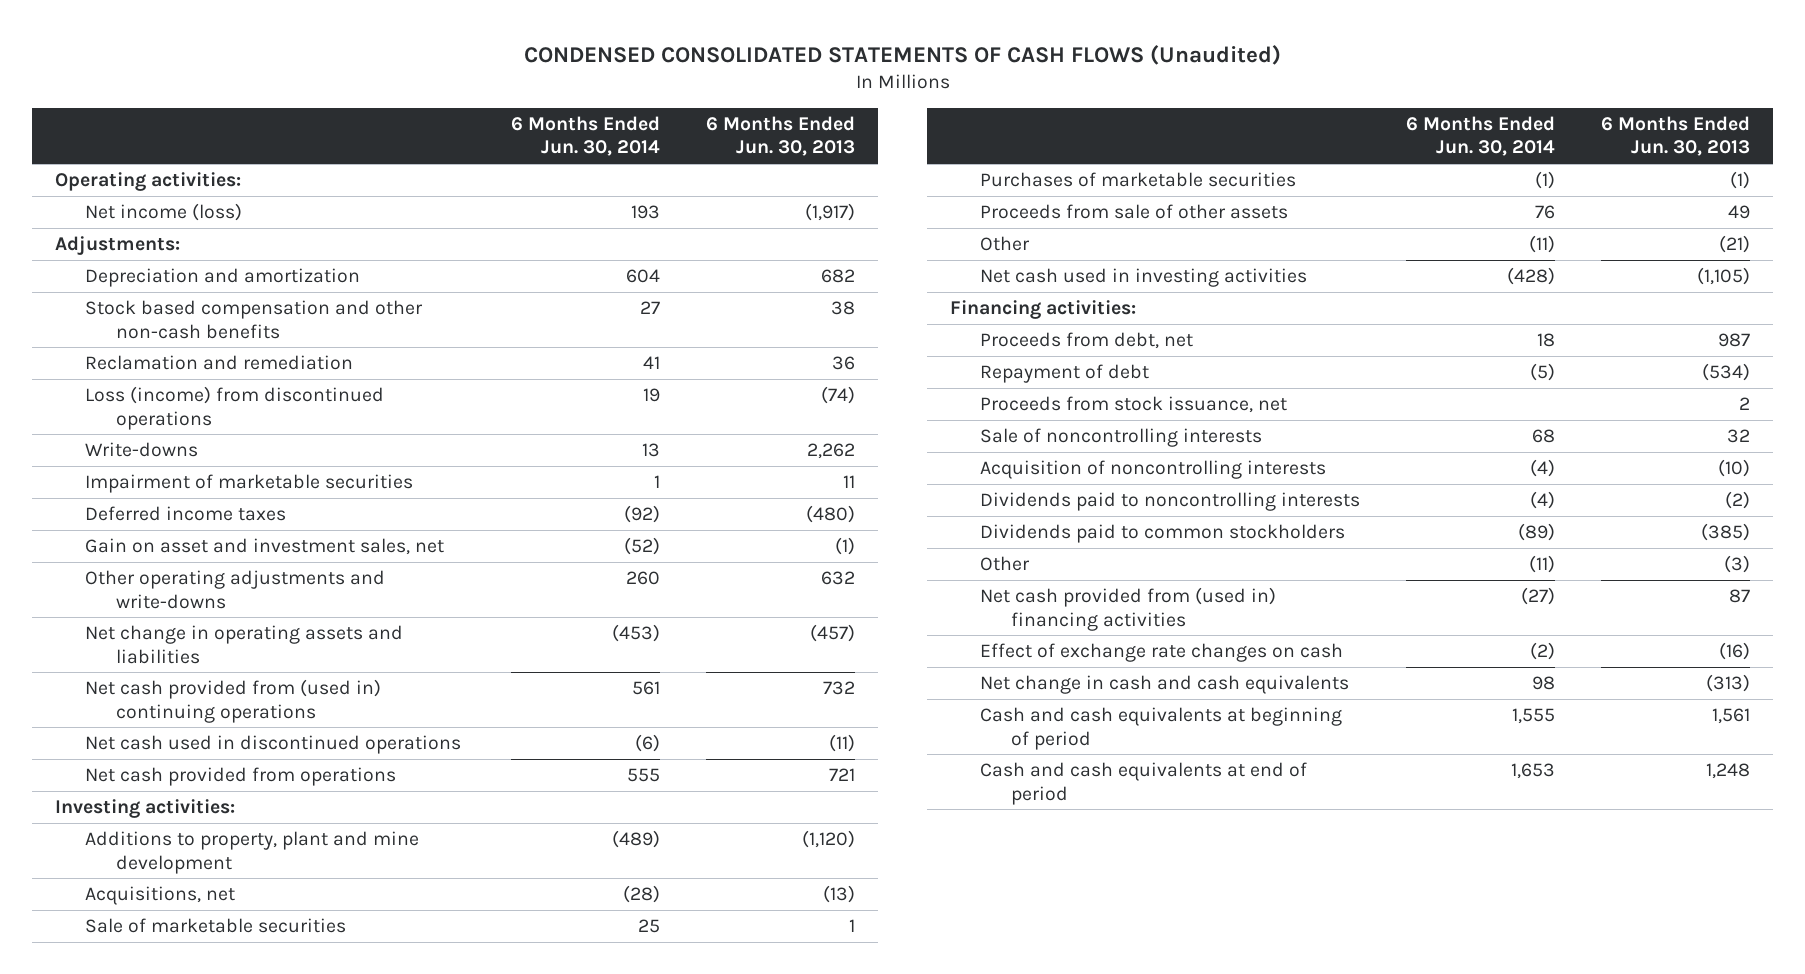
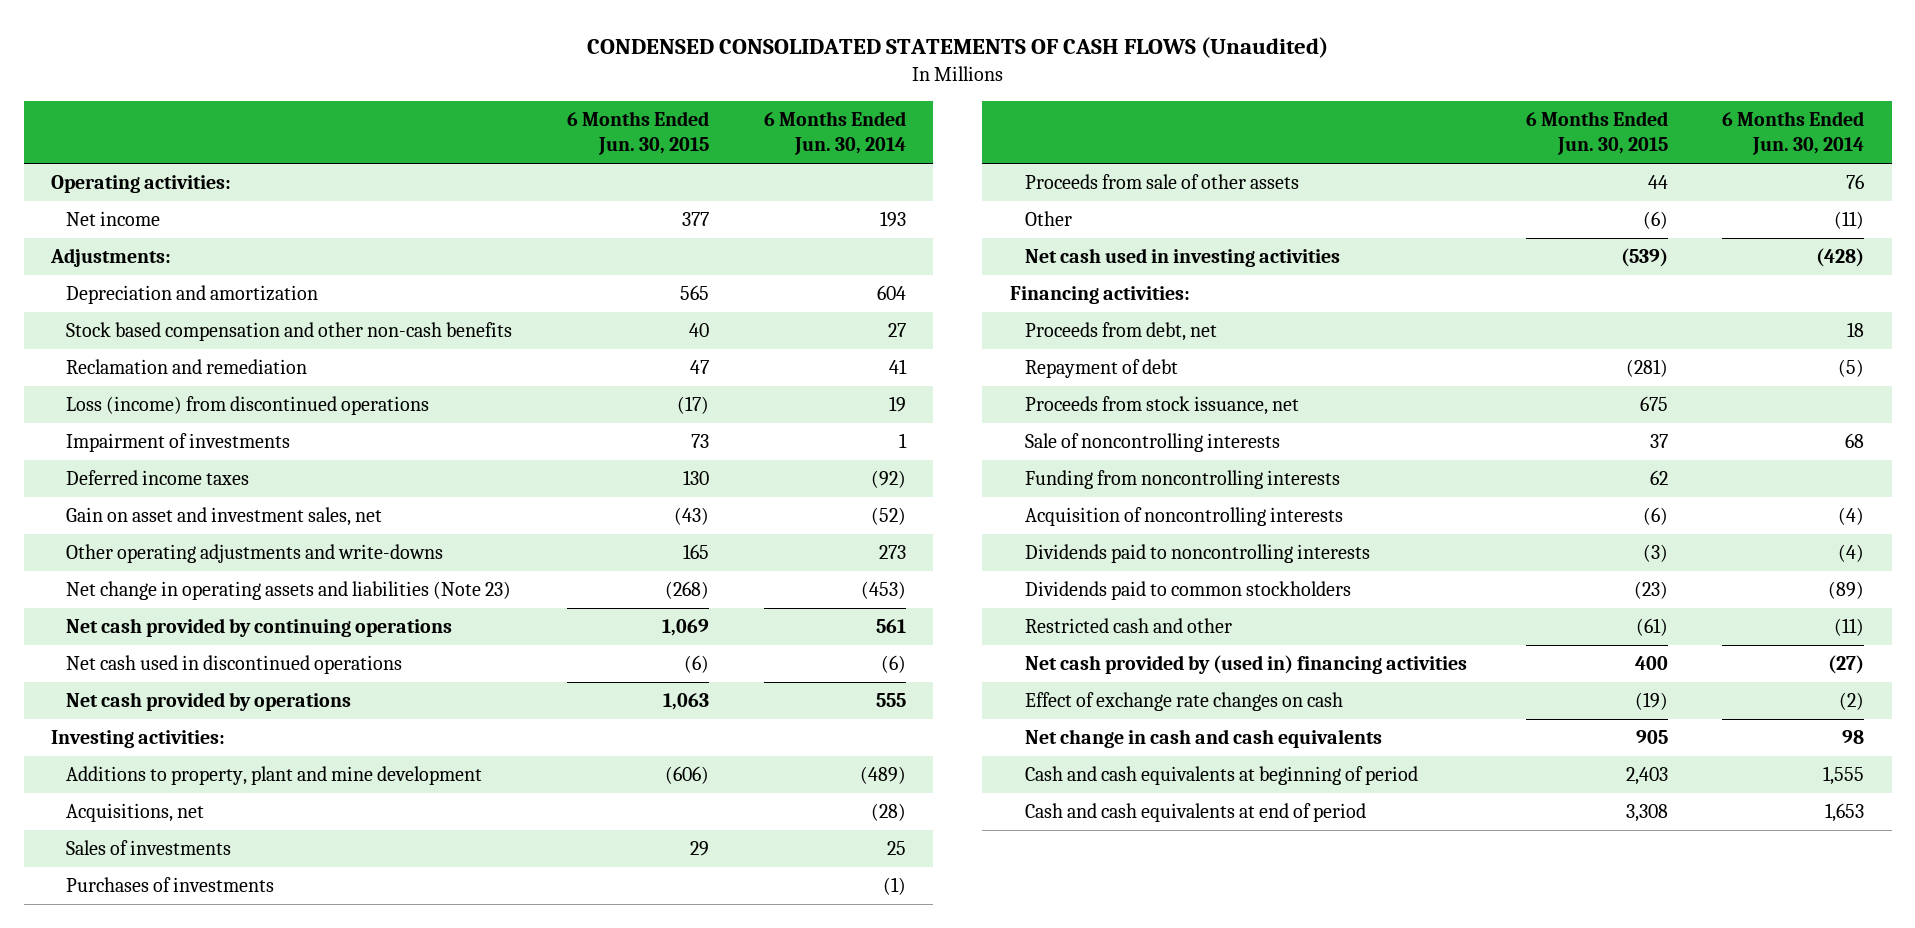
- | 6 Months Ended Jun. 30, 2014 | 6 Months Ended Jun. 30, 2013
+ | 6 Months Ended Jun. 30, 2015 | 6 Months Ended Jun. 30, 2014
- Net income (loss) | 193 | (1,917)
+ Net income | 377 | 193
- Write-downs | 13 | 2,262
- Impairment of marketable securities | 1 | 11
+ Impairment of investments | 73 | 1
- Other operating adjustments and write-downs | 260 | 632
- Net change in operating assets and liabilities | (453) | (457)
- Net cash provided from (used in) continuing operations | 561 | 732
+ Other operating adjustments and write-downs | 165 | 273
+ Net change in operating assets and liabilities (Note 23) | (268) | (453)
+ Net cash provided by continuing operations | 1,069 | 561
- Net cash provided from operations | 555 | 721
+ Net cash provided by operations | 1,063 | 555
- Sale of marketable securities | 25 | 1
- Purchases of marketable securities | (1) | (1)
+ Sales of investments | 29 | 25
+ Purchases of investments | | (1)
+ Funding from noncontrolling interests | 62 |
- Other | (11) | (3)
- Net cash provided from (used in) financing activities | (27) | 87
+ Restricted cash and other | (61) | (11)
+ Net cash provided by (used in) financing activities | 400 | (27)

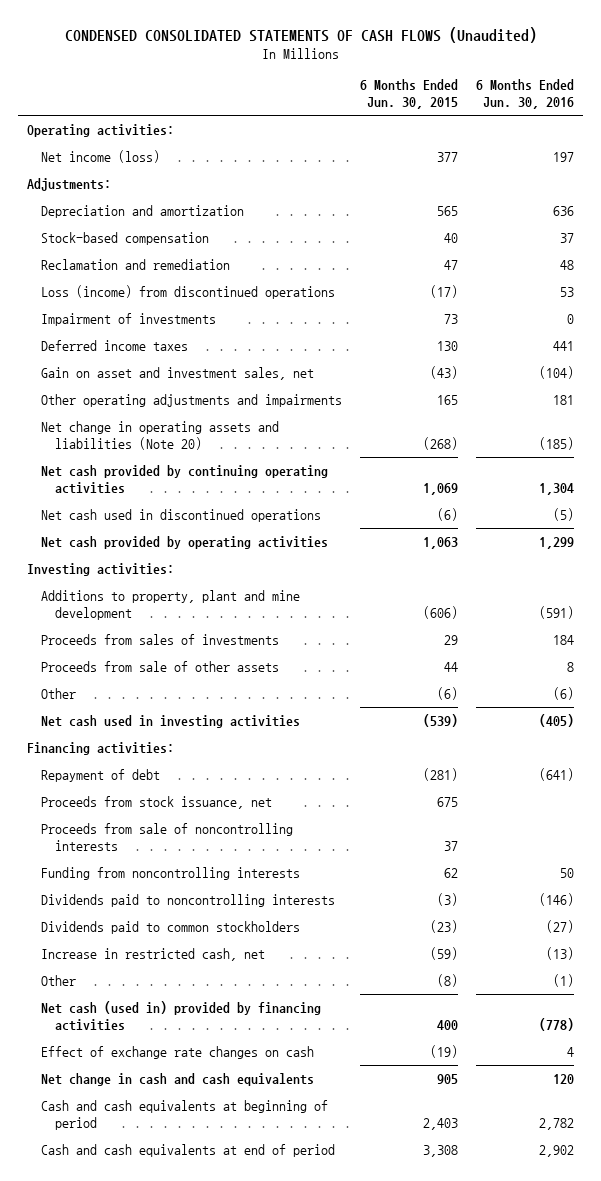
- | 6 Months Ended Jun. 30, 2015 | 6 Months Ended Jun. 30, 2014
+ | 6 Months Ended Jun. 30, 2015 | 6 Months Ended Jun. 30, 2016
- Net income | 377 | 193
+ Net income (loss) | 377 | 197
- Stock based compensation and other non-cash benefits | 40 | 27
+ Stock-based compensation | 40 | 37
- Other operating adjustments and write-downs | 165 | 273
- Net change in operating assets and liabilities (Note 23) | (268) | (453)
- Net cash provided by continuing operations | 1,069 | 561
+ Other operating adjustments and impairments | 165 | 181
+ Net change in operating assets and liabilities (Note 20) | (268) | (185)
+ Net cash provided by continuing operating activities | 1,069 | 1,304
- Net cash provided by operations | 1,063 | 555
+ Net cash provided by operating activities | 1,063 | 1,299
- Acquisitions, net | | (28)
- Sales of investments | 29 | 25
- Purchases of investments | | (1)
+ Proceeds from sales of investments | 29 | 184
- Proceeds from debt, net | | 18
- Sale of noncontrolling interests | 37 | 68
+ Proceeds from sale of noncontrolling interests | 37 |
- Acquisition of noncontrolling interests | (6) | (4)
- Restricted cash and other | (61) | (11)
- Net cash provided by (used in) financing activities | 400 | (27)
+ Increase in restricted cash, net | (59) | (13)
+ Other | (8) | (1)
+ Net cash (used in) provided by financing activities | 400 | (778)

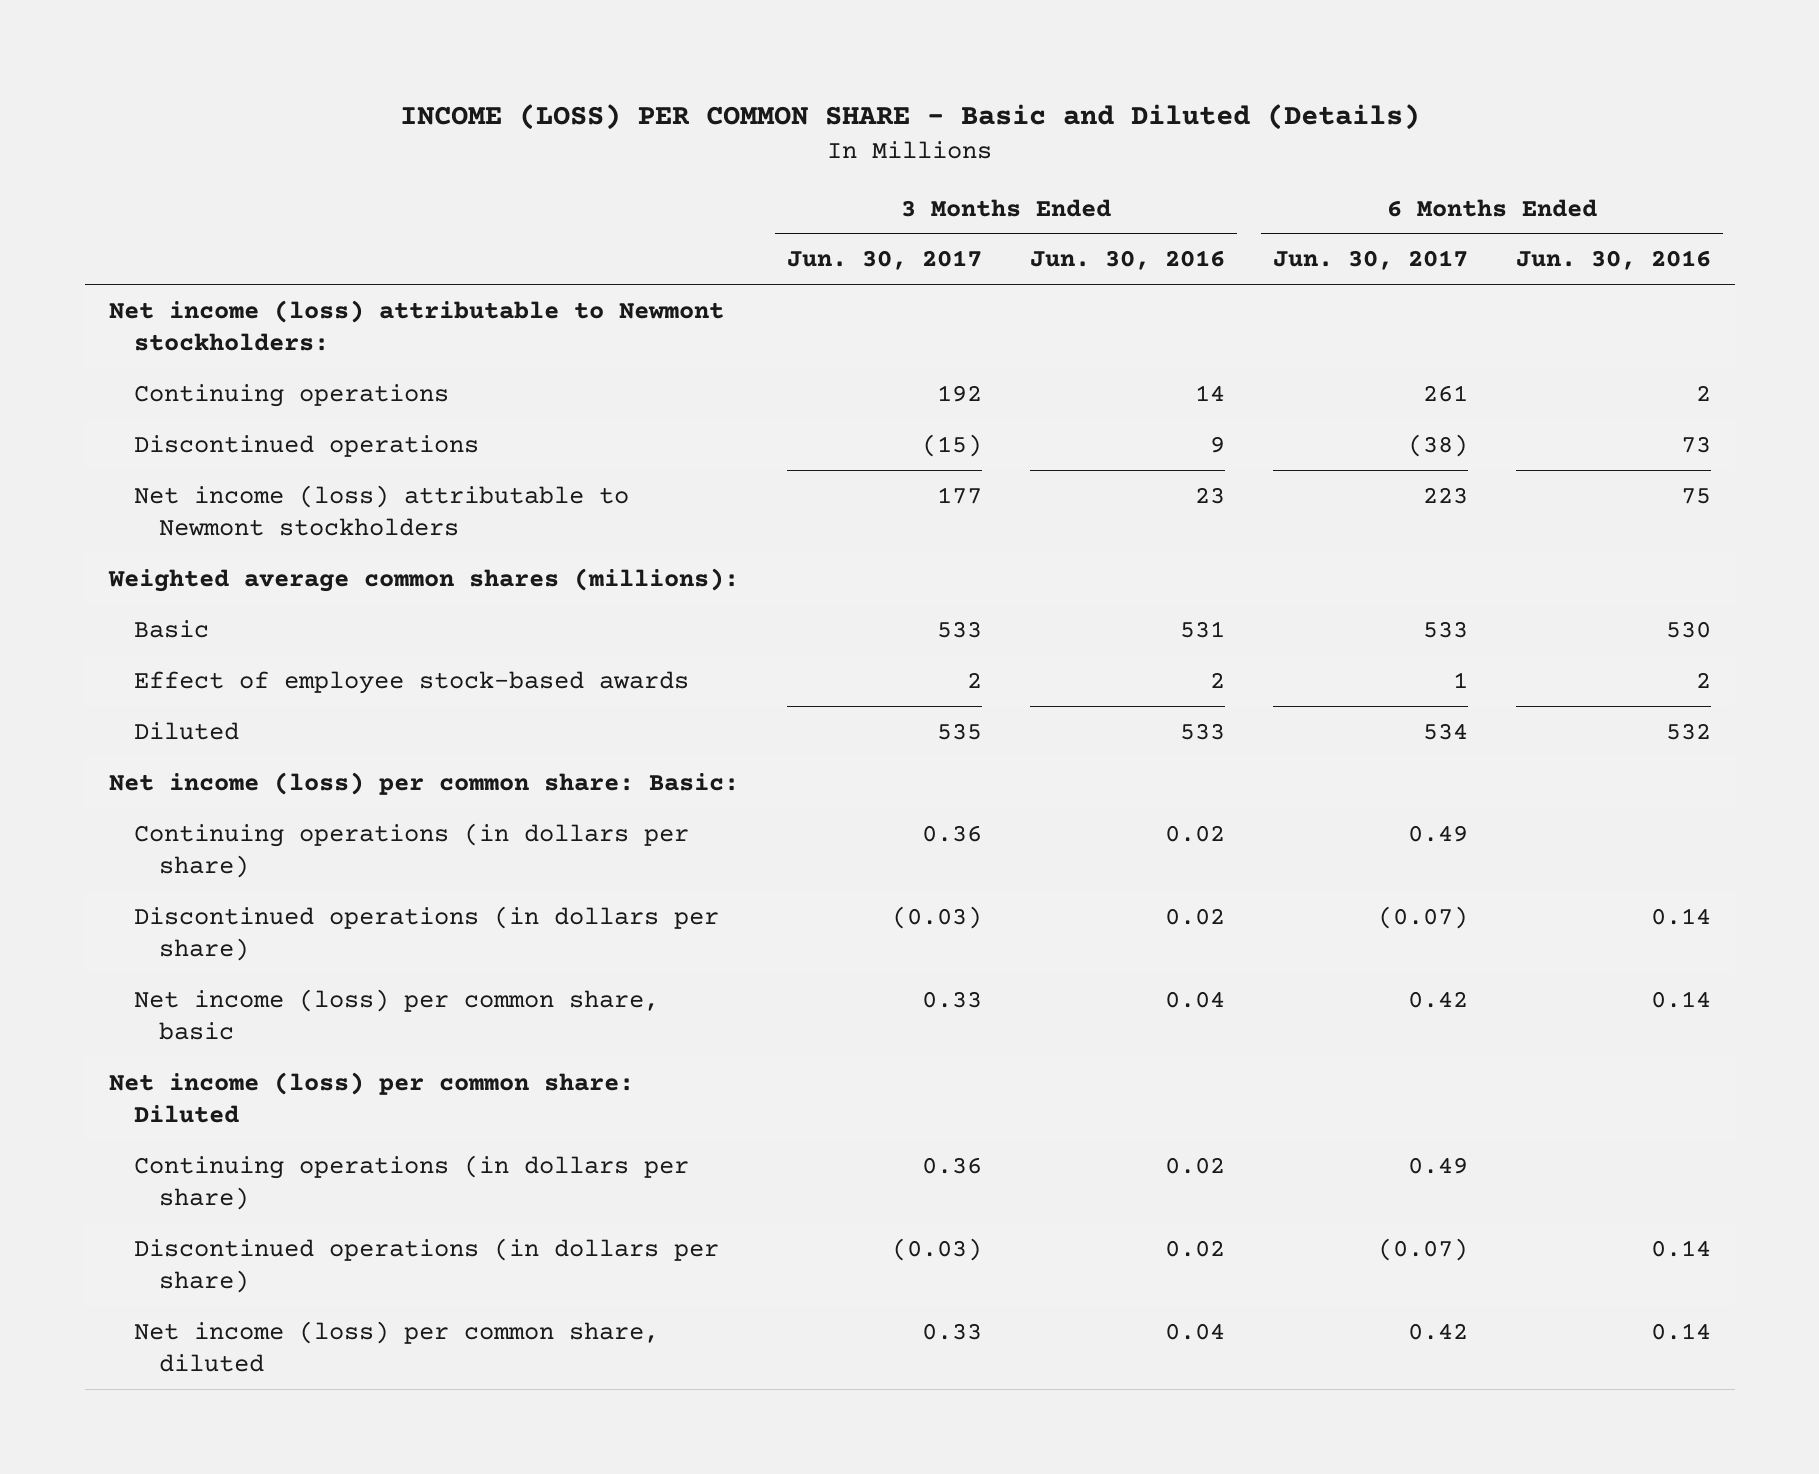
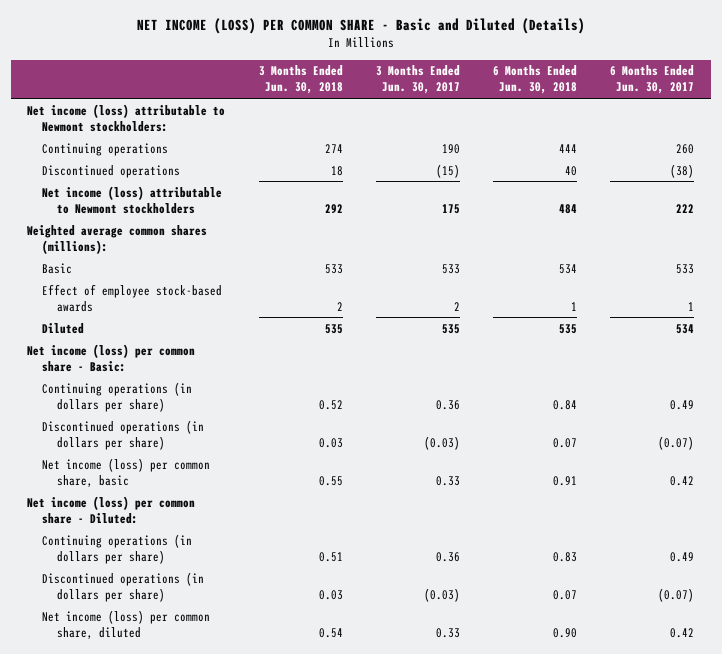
- INCOME (LOSS) PER COMMON SHARE - Basic and Diluted (Details)
+ NET INCOME (LOSS) PER COMMON SHARE - Basic and Diluted (Details)
- | 3 Months Ended Jun. 30, 2017 | 3 Months Ended Jun. 30, 2016 | 6 Months Ended Jun. 30, 2017 | 6 Months Ended Jun. 30, 2016
+ | 3 Months Ended Jun. 30, 2018 | 3 Months Ended Jun. 30, 2017 | 6 Months Ended Jun. 30, 2018 | 6 Months Ended Jun. 30, 2017
- Continuing operations | 192 | 14 | 261 | 2
+ Continuing operations | 274 | 190 | 444 | 260
- Net income (loss) attributable to Newmont stockholders | 177 | 23 | 223 | 75
+ Net income (loss) attributable to Newmont stockholders | 292 | 175 | 484 | 222
- Net income (loss) per common share: Basic:
+ Net income (loss) per common share - Basic:
- Net income (loss) per common share: Diluted
+ Net income (loss) per common share - Diluted:

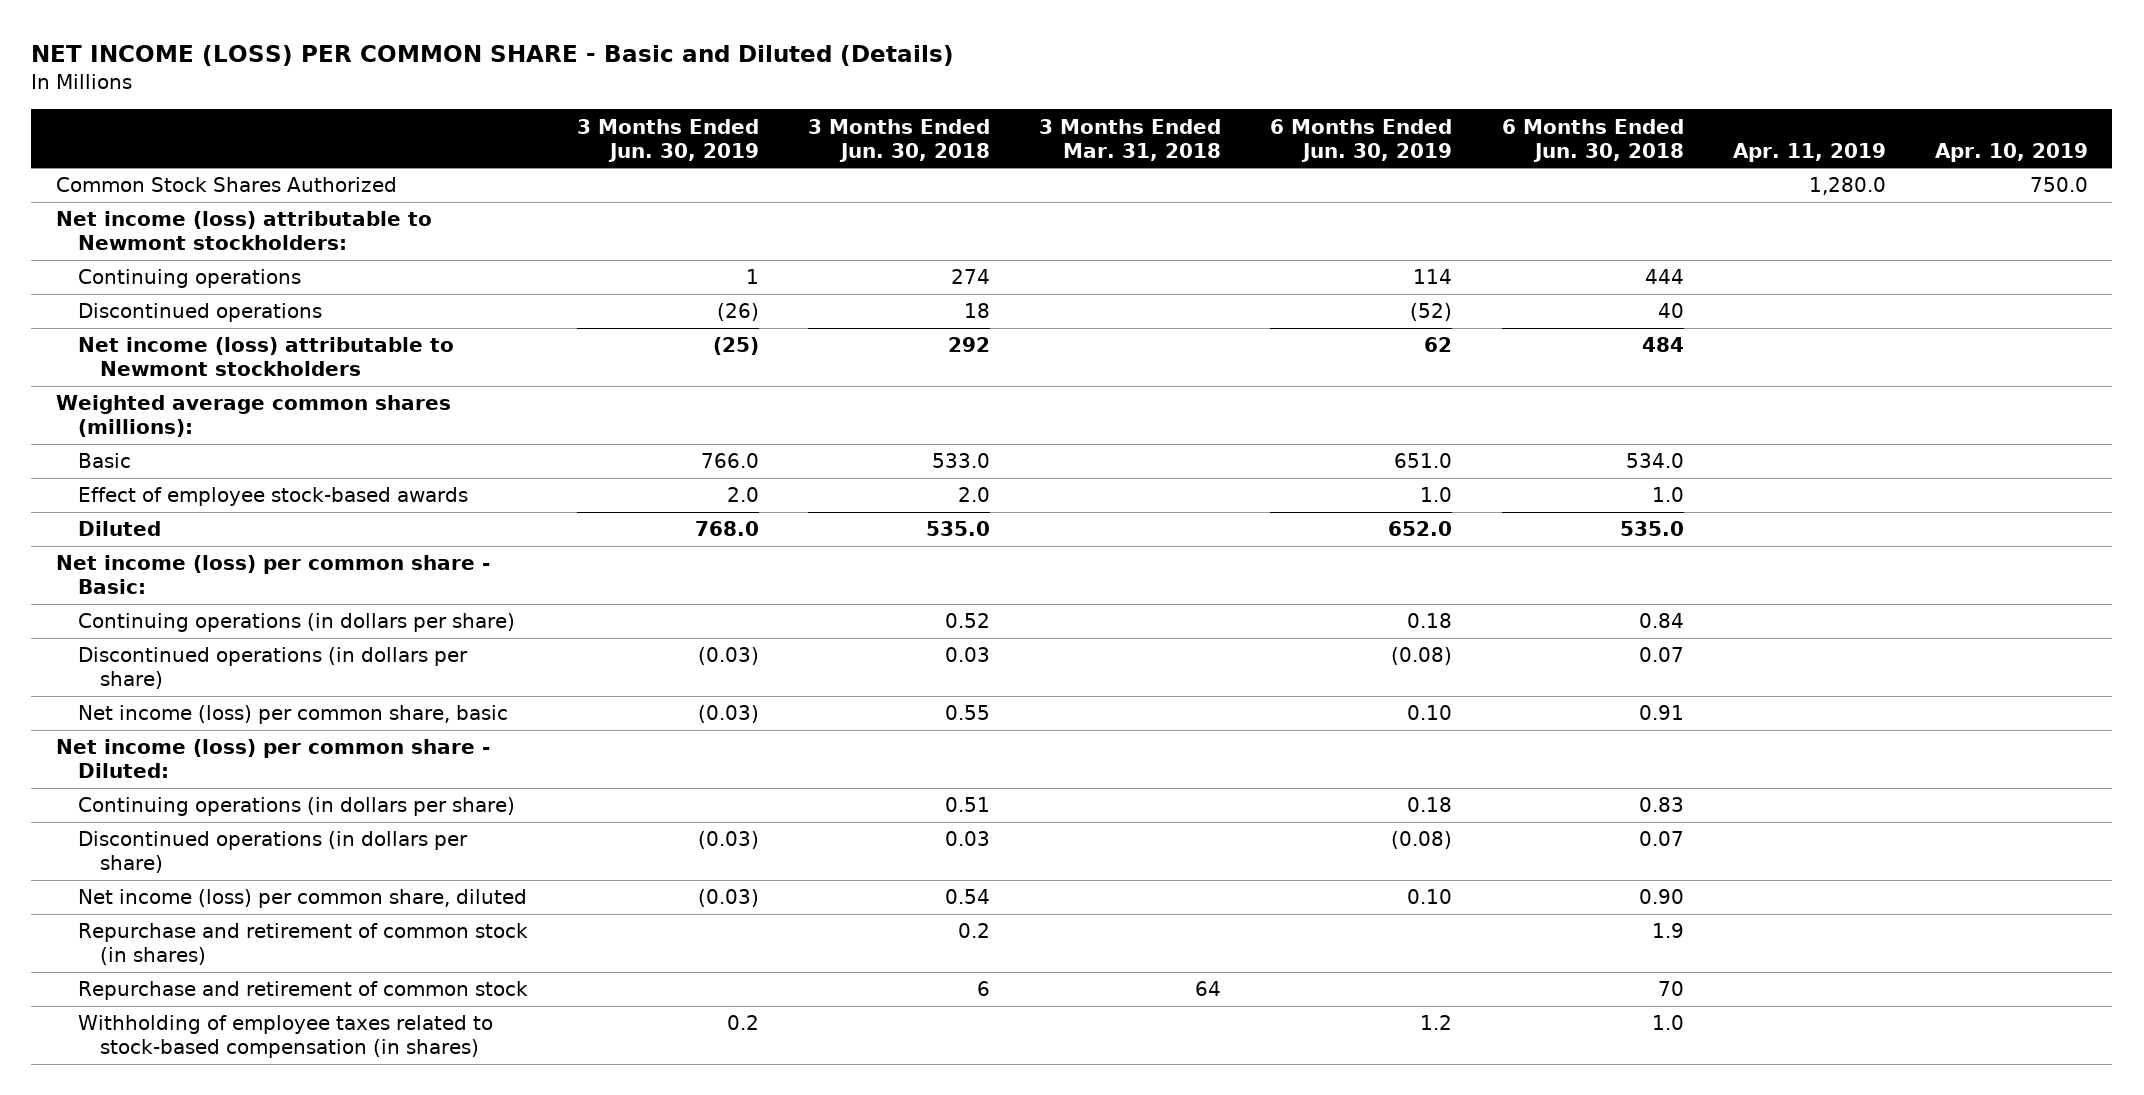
- | 3 Months Ended Jun. 30, 2018 | 3 Months Ended Jun. 30, 2017 | 6 Months Ended Jun. 30, 2018 | 6 Months Ended Jun. 30, 2017
+ | 3 Months Ended Jun. 30, 2019 | 3 Months Ended Jun. 30, 2018 | 3 Months Ended Mar. 31, 2018 | 6 Months Ended Jun. 30, 2019 | 6 Months Ended Jun. 30, 2018 | Apr. 11, 2019 | Apr. 10, 2019
+ Common Stock Shares Authorized | | | | | | 1,280.0 | 750.0
- Basic | 533 | 533 | 534 | 533
- Effect of employee stock-based awards | 2 | 2 | 1 | 1
- Diluted | 535 | 535 | 535 | 534
+ Basic | 766.0 | 533.0 | | 651.0 | 534.0 | |
+ Effect of employee stock-based awards | 2.0 | 2.0 | | 1.0 | 1.0 | |
+ Diluted | 768.0 | 535.0 | | 652.0 | 535.0 | |
+ Repurchase and retirement of common stock (in shares) | | 0.2 | | | 1.9 | |
+ Repurchase and retirement of common stock | | 6 | 64 | | 70 | |
+ Withholding of employee taxes related to stock-based compensation (in shares) | 0.2 | | | 1.2 | 1.0 | |

